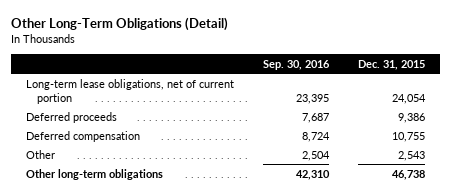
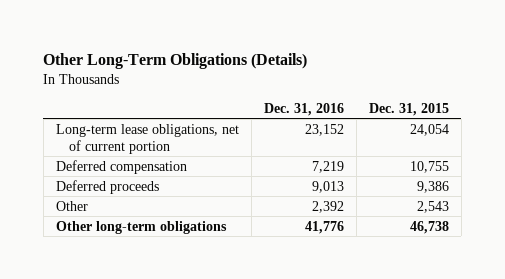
- Other Long-Term Obligations (Detail)
+ Other Long-Term Obligations (Details)
- | Sep. 30, 2016 | Dec. 31, 2015
+ | Dec. 31, 2016 | Dec. 31, 2015
moved down: Deferred proceeds | 9,013 | 9,386

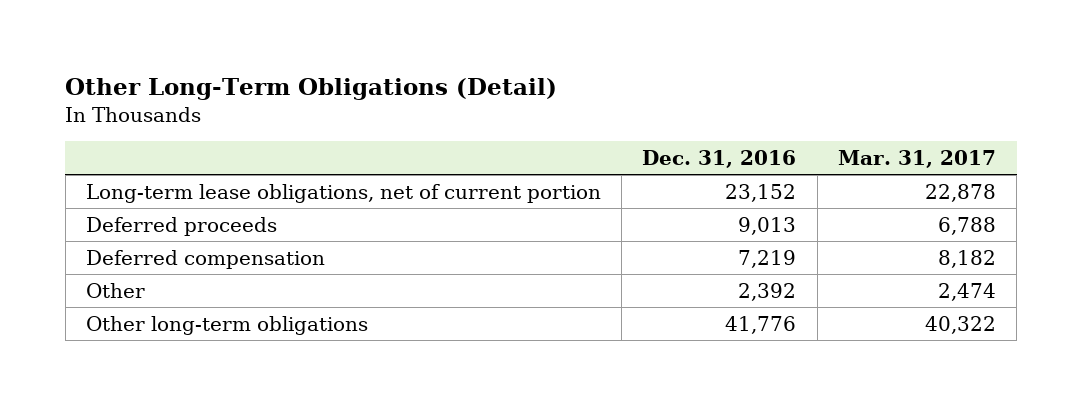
- Other Long-Term Obligations (Details)
+ Other Long-Term Obligations (Detail)
- | Dec. 31, 2016 | Dec. 31, 2015
+ | Dec. 31, 2016 | Mar. 31, 2017
moved down: Deferred compensation | 7,219 | 8,182

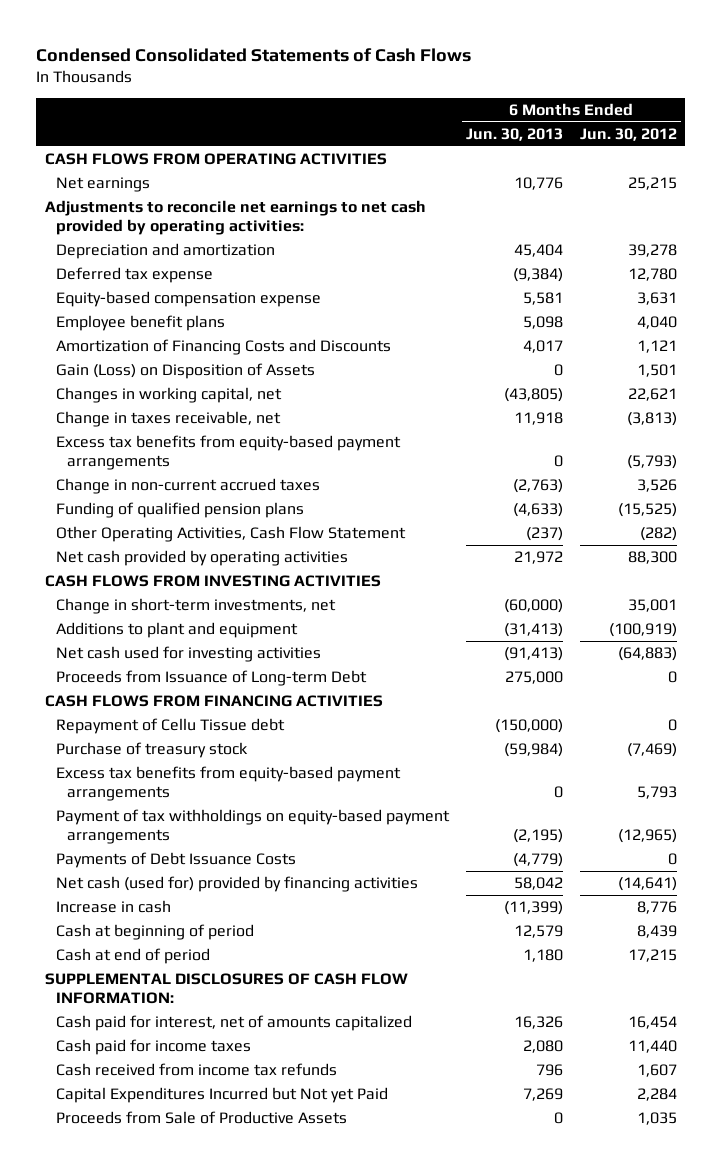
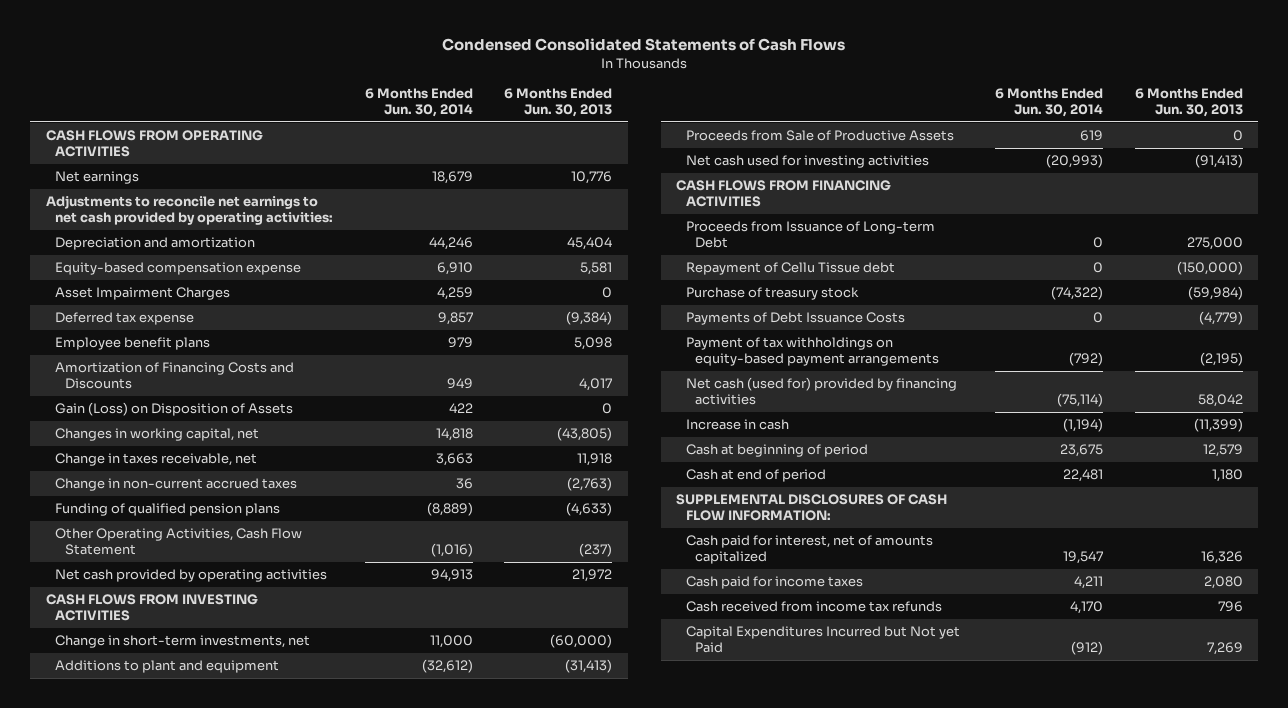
- | 6 Months Ended Jun. 30, 2013 | 6 Months Ended Jun. 30, 2012
+ | 6 Months Ended Jun. 30, 2014 | 6 Months Ended Jun. 30, 2013
+ Asset Impairment Charges | 4,259 | 0
moved down: Deferred tax expense | 9,857 | (9,384)
- Excess tax benefits from equity-based payment arrangements | 0 | (5,793)
moved up: Proceeds from Sale of Productive Assets | 619 | 0
moved down: Proceeds from Issuance of Long-term Debt | 0 | 275,000
- Excess tax benefits from equity-based payment arrangements | 0 | 5,793
moved down: Payment of tax withholdings on equity-based payment arrangements | (792) | (2,195)

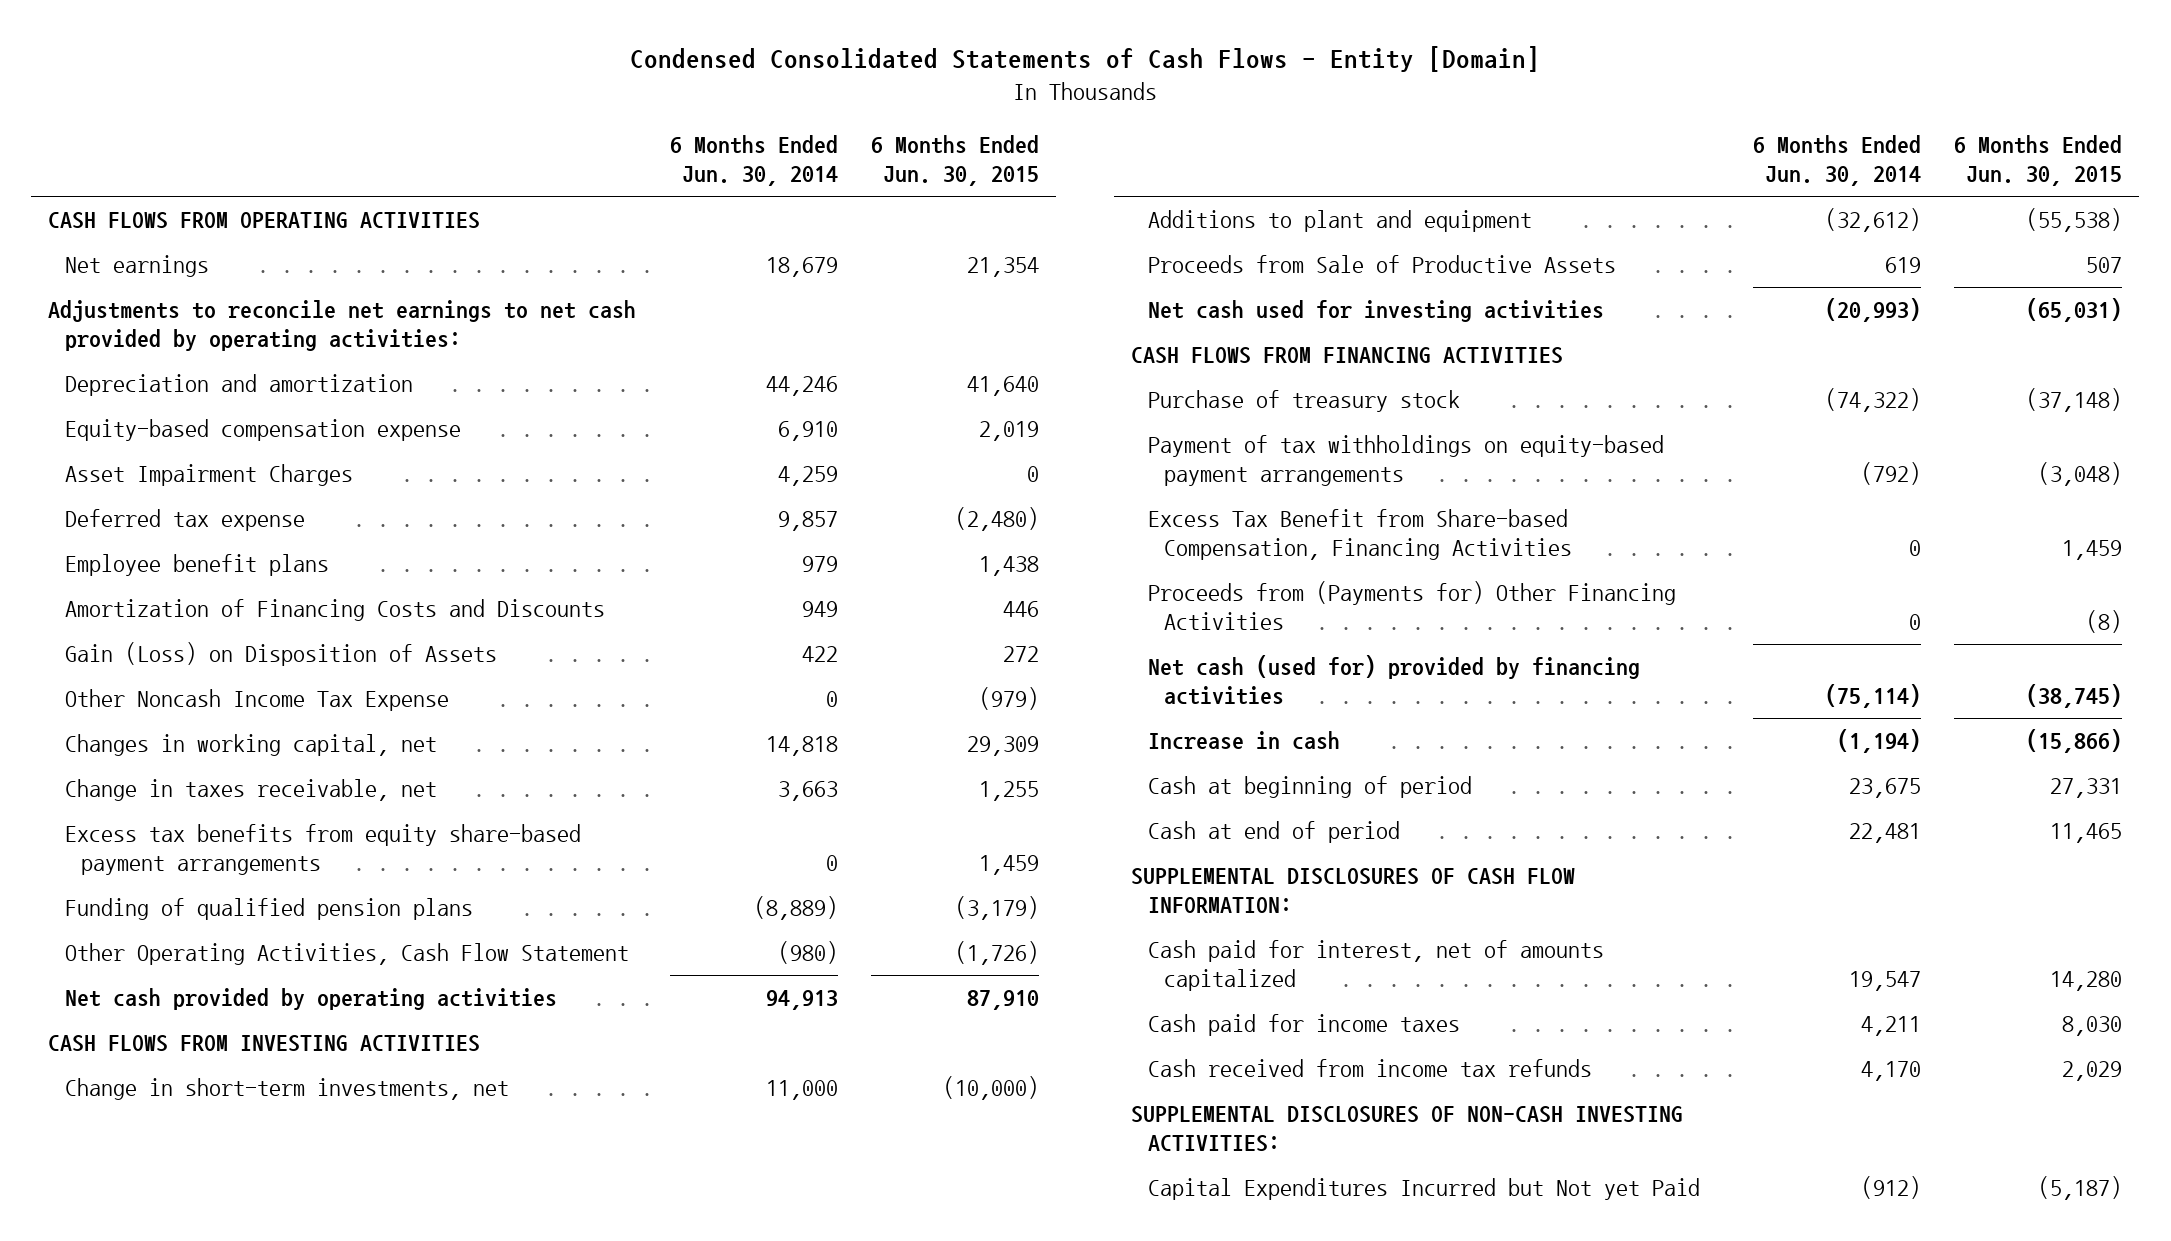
- Condensed Consolidated Statements of Cash Flows
+ Condensed Consolidated Statements of Cash Flows - Entity [Domain]
- | 6 Months Ended Jun. 30, 2014 | 6 Months Ended Jun. 30, 2013
+ | 6 Months Ended Jun. 30, 2014 | 6 Months Ended Jun. 30, 2015
+ Other Noncash Income Tax Expense | 0 | (979)
- Change in non-current accrued taxes | 36 | (2,763)
+ Excess tax benefits from equity share-based payment arrangements | 0 | 1,459
- Other Operating Activities, Cash Flow Statement | (1,016) | (237)
+ Other Operating Activities, Cash Flow Statement | (980) | (1,726)
- Proceeds from Issuance of Long-term Debt | 0 | 275,000
- Repayment of Cellu Tissue debt | 0 | (150,000)
- Payments of Debt Issuance Costs | 0 | (4,779)
+ Excess Tax Benefit from Share-based Compensation, Financing Activities | 0 | 1,459
+ Proceeds from (Payments for) Other Financing Activities | 0 | (8)
+ SUPPLEMENTAL DISCLOSURES OF NON-CASH INVESTING ACTIVITIES:

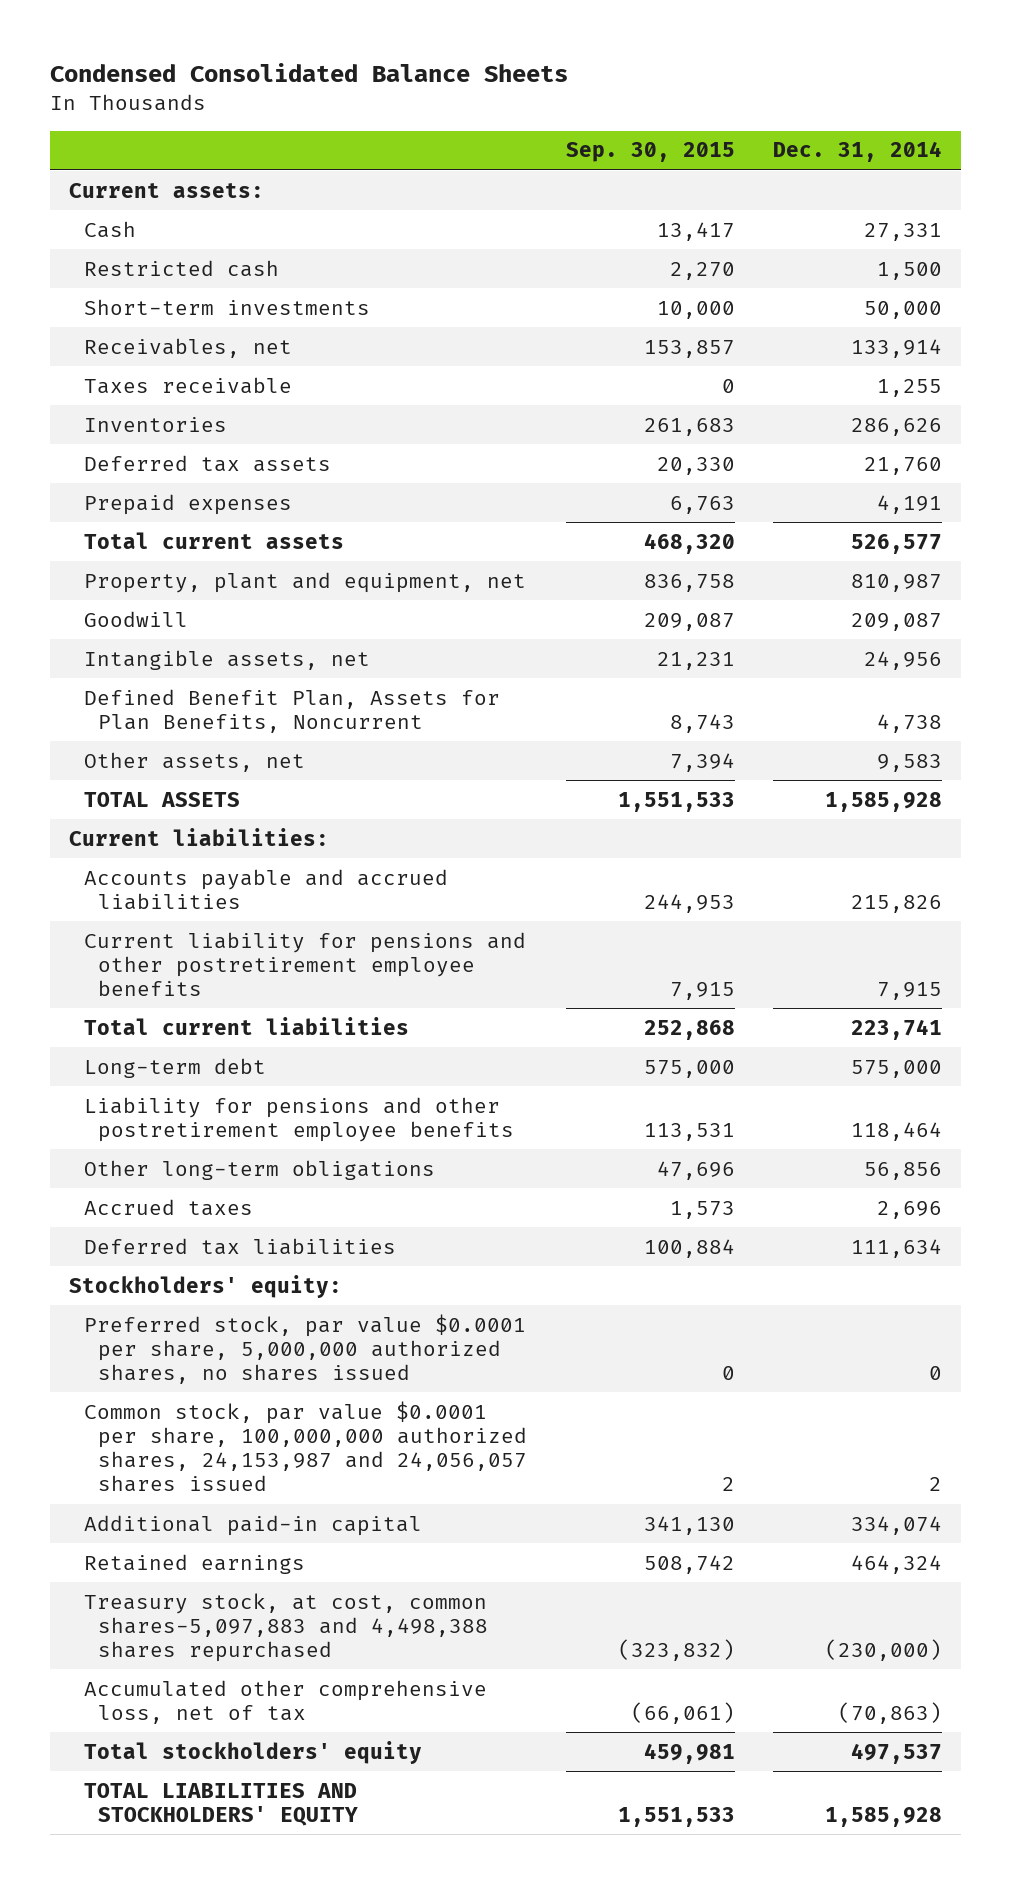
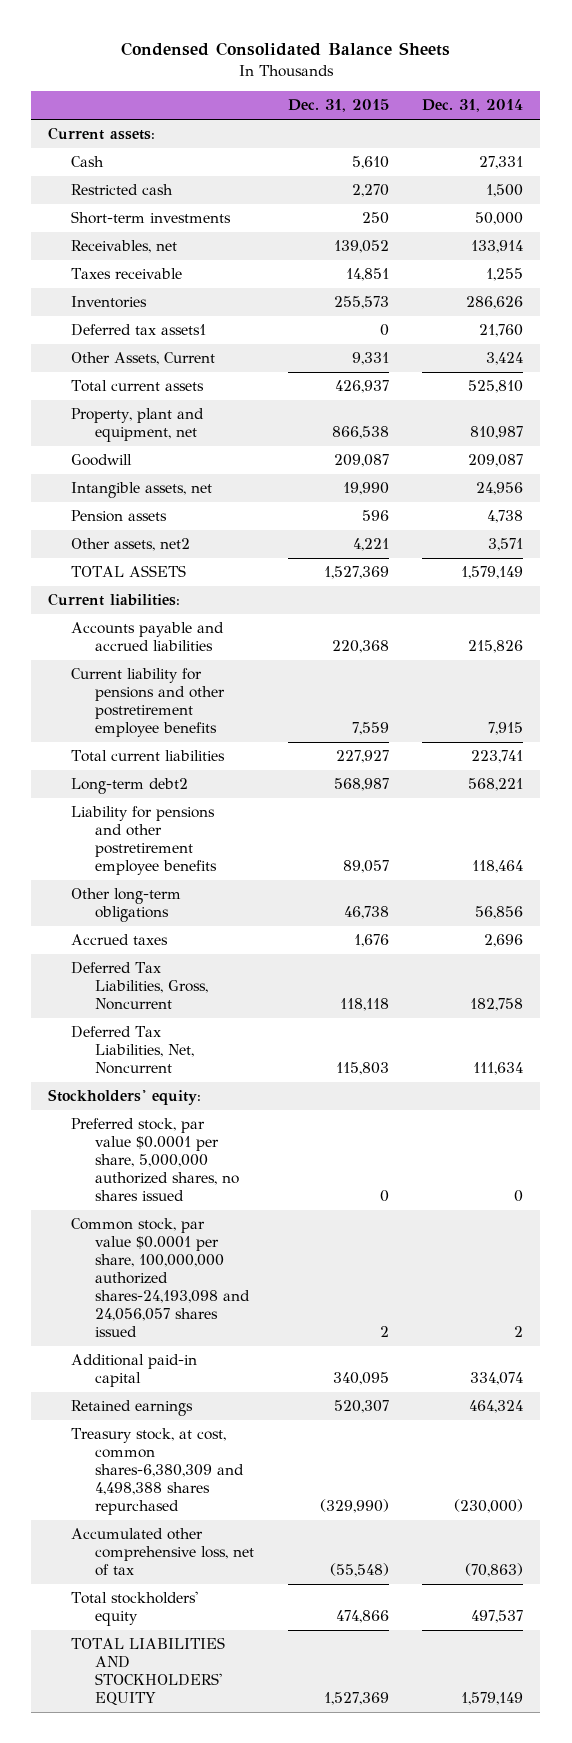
- | Sep. 30, 2015 | Dec. 31, 2014
+ | Dec. 31, 2015 | Dec. 31, 2014
- Deferred tax assets | 20,330 | 21,760
- Prepaid expenses | 6,763 | 4,191
- Total current assets | 468,320 | 526,577
+ Deferred tax assets1 | 0 | 21,760
+ Other Assets, Current | 9,331 | 3,424
+ Total current assets | 426,937 | 525,810
- Defined Benefit Plan, Assets for Plan Benefits, Noncurrent | 8,743 | 4,738
- Other assets, net | 7,394 | 9,583
- TOTAL ASSETS | 1,551,533 | 1,585,928
+ Pension assets | 596 | 4,738
+ Other assets, net2 | 4,221 | 3,571
+ TOTAL ASSETS | 1,527,369 | 1,579,149
- Long-term debt | 575,000 | 575,000
+ Long-term debt2 | 568,987 | 568,221
- Deferred tax liabilities | 100,884 | 111,634
+ Deferred Tax Liabilities, Gross, Noncurrent | 118,118 | 182,758
+ Deferred Tax Liabilities, Net, Noncurrent | 115,803 | 111,634
- Common stock, par value $0.0001 per share, 100,000,000 authorized shares, 24,153,987 and 24,056,057 shares issued | 2 | 2
+ Common stock, par value $0.0001 per share, 100,000,000 authorized shares-24,193,098 and 24,056,057 shares issued | 2 | 2
- Treasury stock, at cost, common shares-5,097,883 and 4,498,388 shares repurchased | (323,832) | (230,000)
+ Treasury stock, at cost, common shares-6,380,309 and 4,498,388 shares repurchased | (329,990) | (230,000)
- TOTAL LIABILITIES AND STOCKHOLDERS' EQUITY | 1,551,533 | 1,585,928
+ TOTAL LIABILITIES AND STOCKHOLDERS' EQUITY | 1,527,369 | 1,579,149

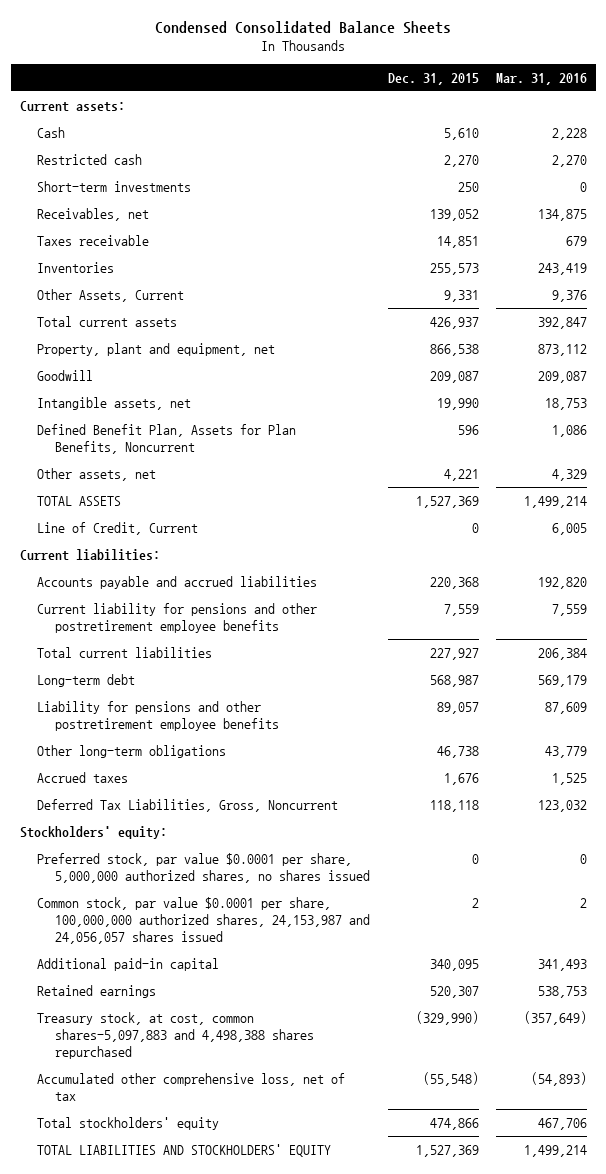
- | Dec. 31, 2015 | Dec. 31, 2014
+ | Dec. 31, 2015 | Mar. 31, 2016
- Deferred tax assets1 | 0 | 21,760
- Pension assets | 596 | 4,738
- Other assets, net2 | 4,221 | 3,571
+ Defined Benefit Plan, Assets for Plan Benefits, Noncurrent | 596 | 1,086
+ Other assets, net | 4,221 | 4,329
+ Line of Credit, Current | 0 | 6,005
- Long-term debt2 | 568,987 | 568,221
+ Long-term debt | 568,987 | 569,179
- Deferred Tax Liabilities, Net, Noncurrent | 115,803 | 111,634
- Common stock, par value $0.0001 per share, 100,000,000 authorized shares-24,193,098 and 24,056,057 shares issued | 2 | 2
+ Common stock, par value $0.0001 per share, 100,000,000 authorized shares, 24,153,987 and 24,056,057 shares issued | 2 | 2
- Treasury stock, at cost, common shares-6,380,309 and 4,498,388 shares repurchased | (329,990) | (230,000)
+ Treasury stock, at cost, common shares-5,097,883 and 4,498,388 shares repurchased | (329,990) | (357,649)

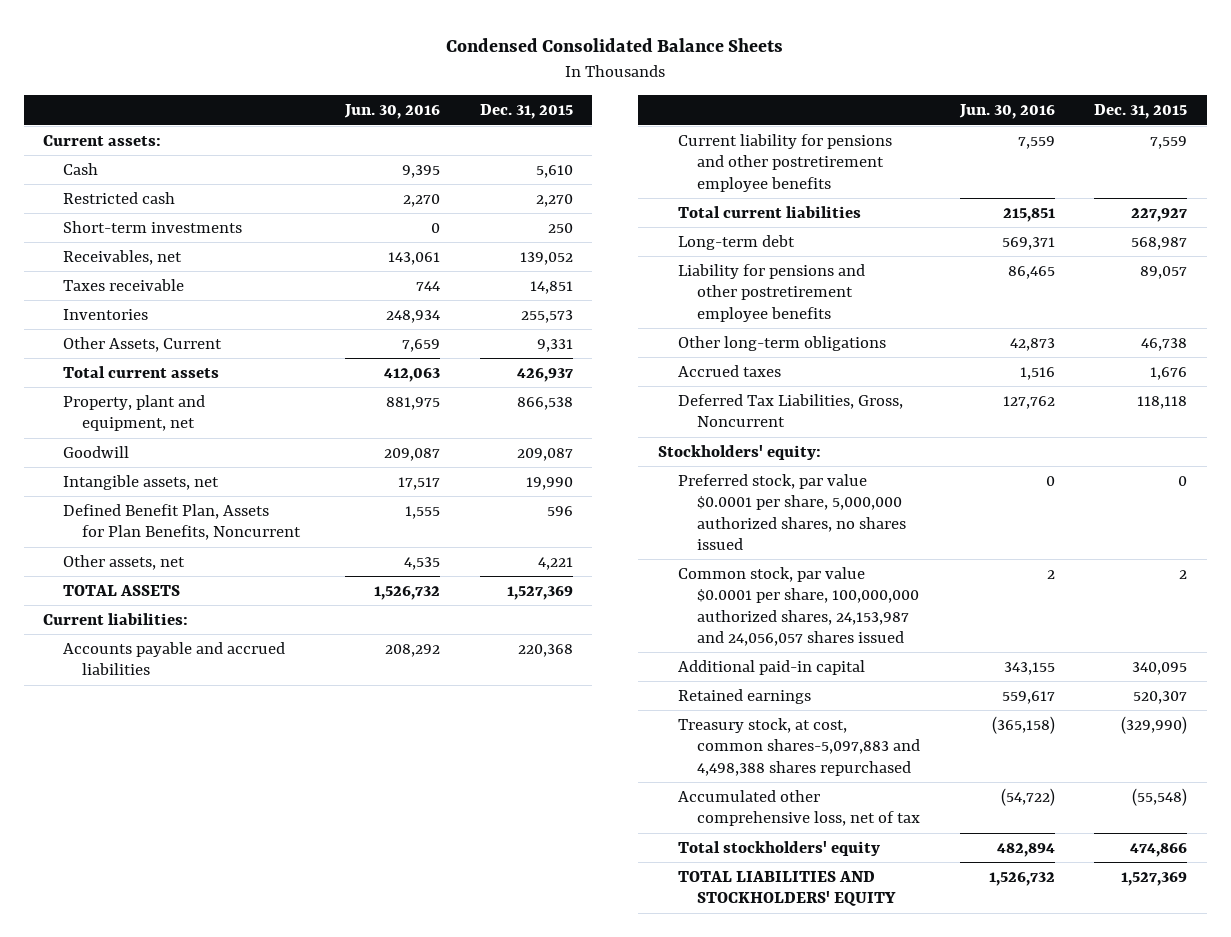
- | Dec. 31, 2015 | Mar. 31, 2016
+ | Jun. 30, 2016 | Dec. 31, 2015
- Line of Credit, Current | 0 | 6,005

